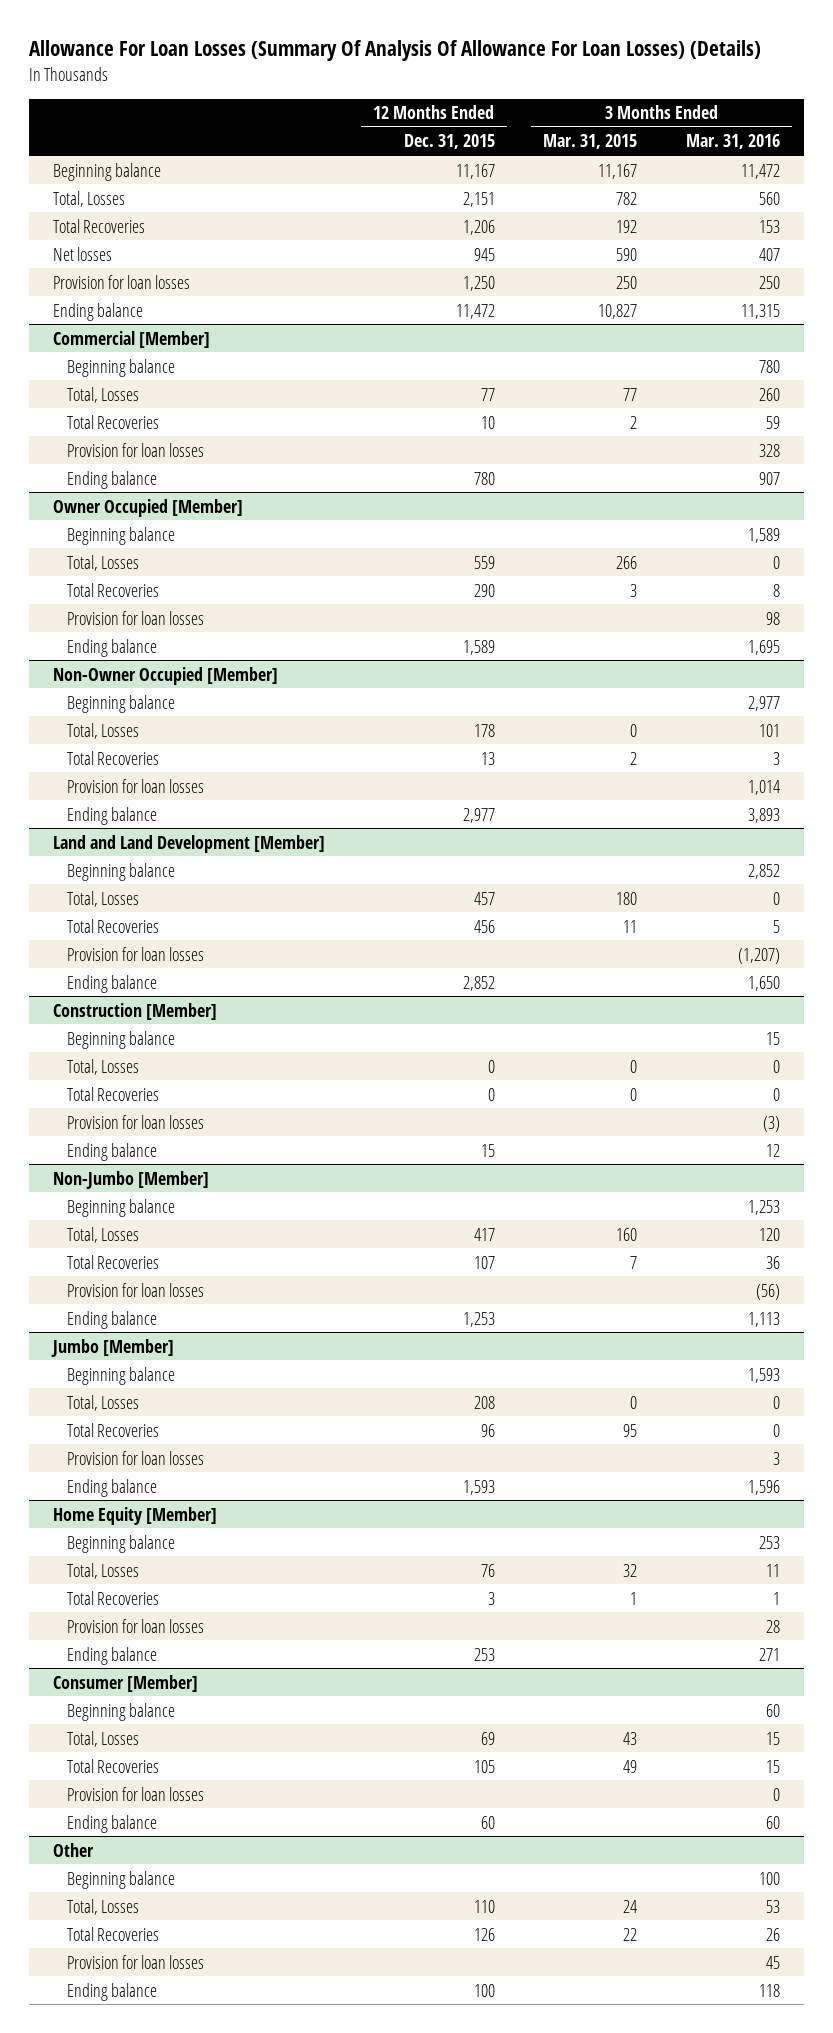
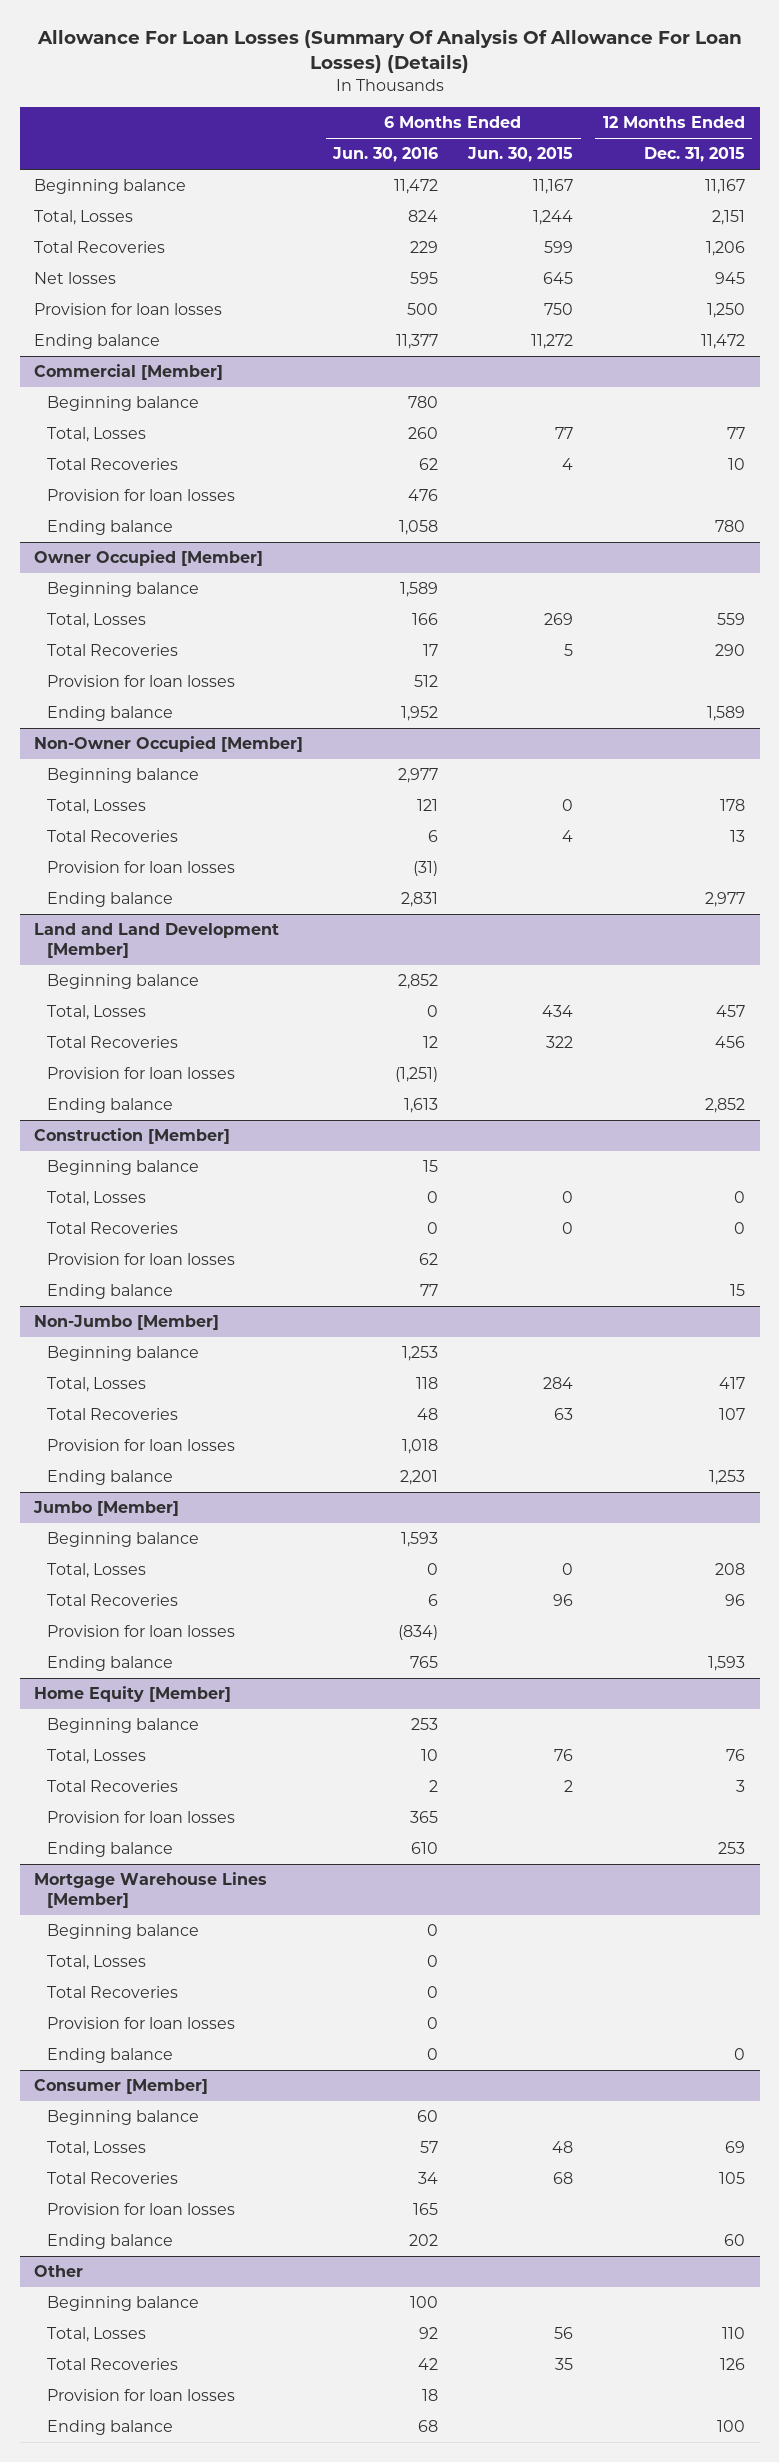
- | 12 Months Ended Dec. 31, 2015 | 3 Months Ended Mar. 31, 2015 | 3 Months Ended Mar. 31, 2016
+ | 6 Months Ended Jun. 30, 2016 | 6 Months Ended Jun. 30, 2015 | 12 Months Ended Dec. 31, 2015
+ Mortgage Warehouse Lines [Member]
+ Beginning balance | 0 | |
+ Total, Losses | 0 | |
+ Total Recoveries | 0 | |
+ Provision for loan losses | 0 | |
+ Ending balance | 0 | | 0

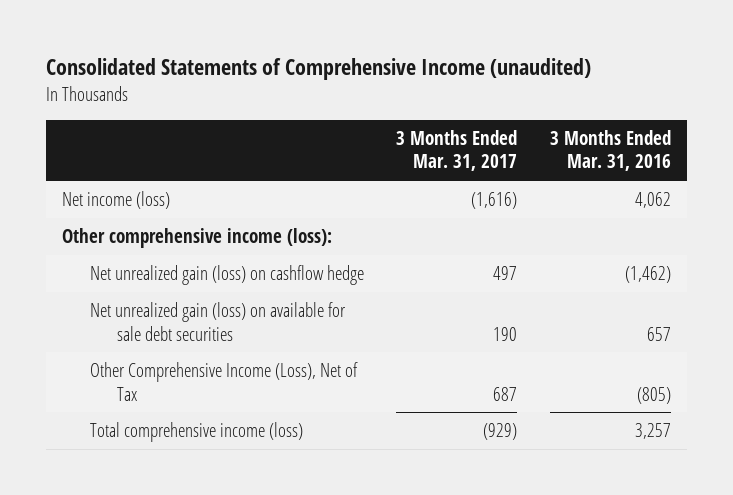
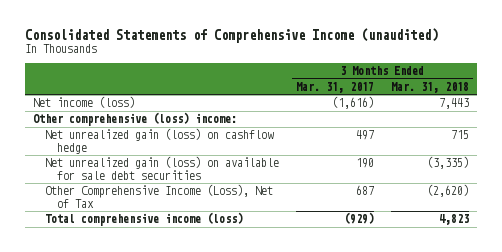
- | 3 Months Ended Mar. 31, 2017 | 3 Months Ended Mar. 31, 2016
+ | 3 Months Ended Mar. 31, 2017 | 3 Months Ended Mar. 31, 2018
- Other comprehensive income (loss):
+ Other comprehensive (loss) income:

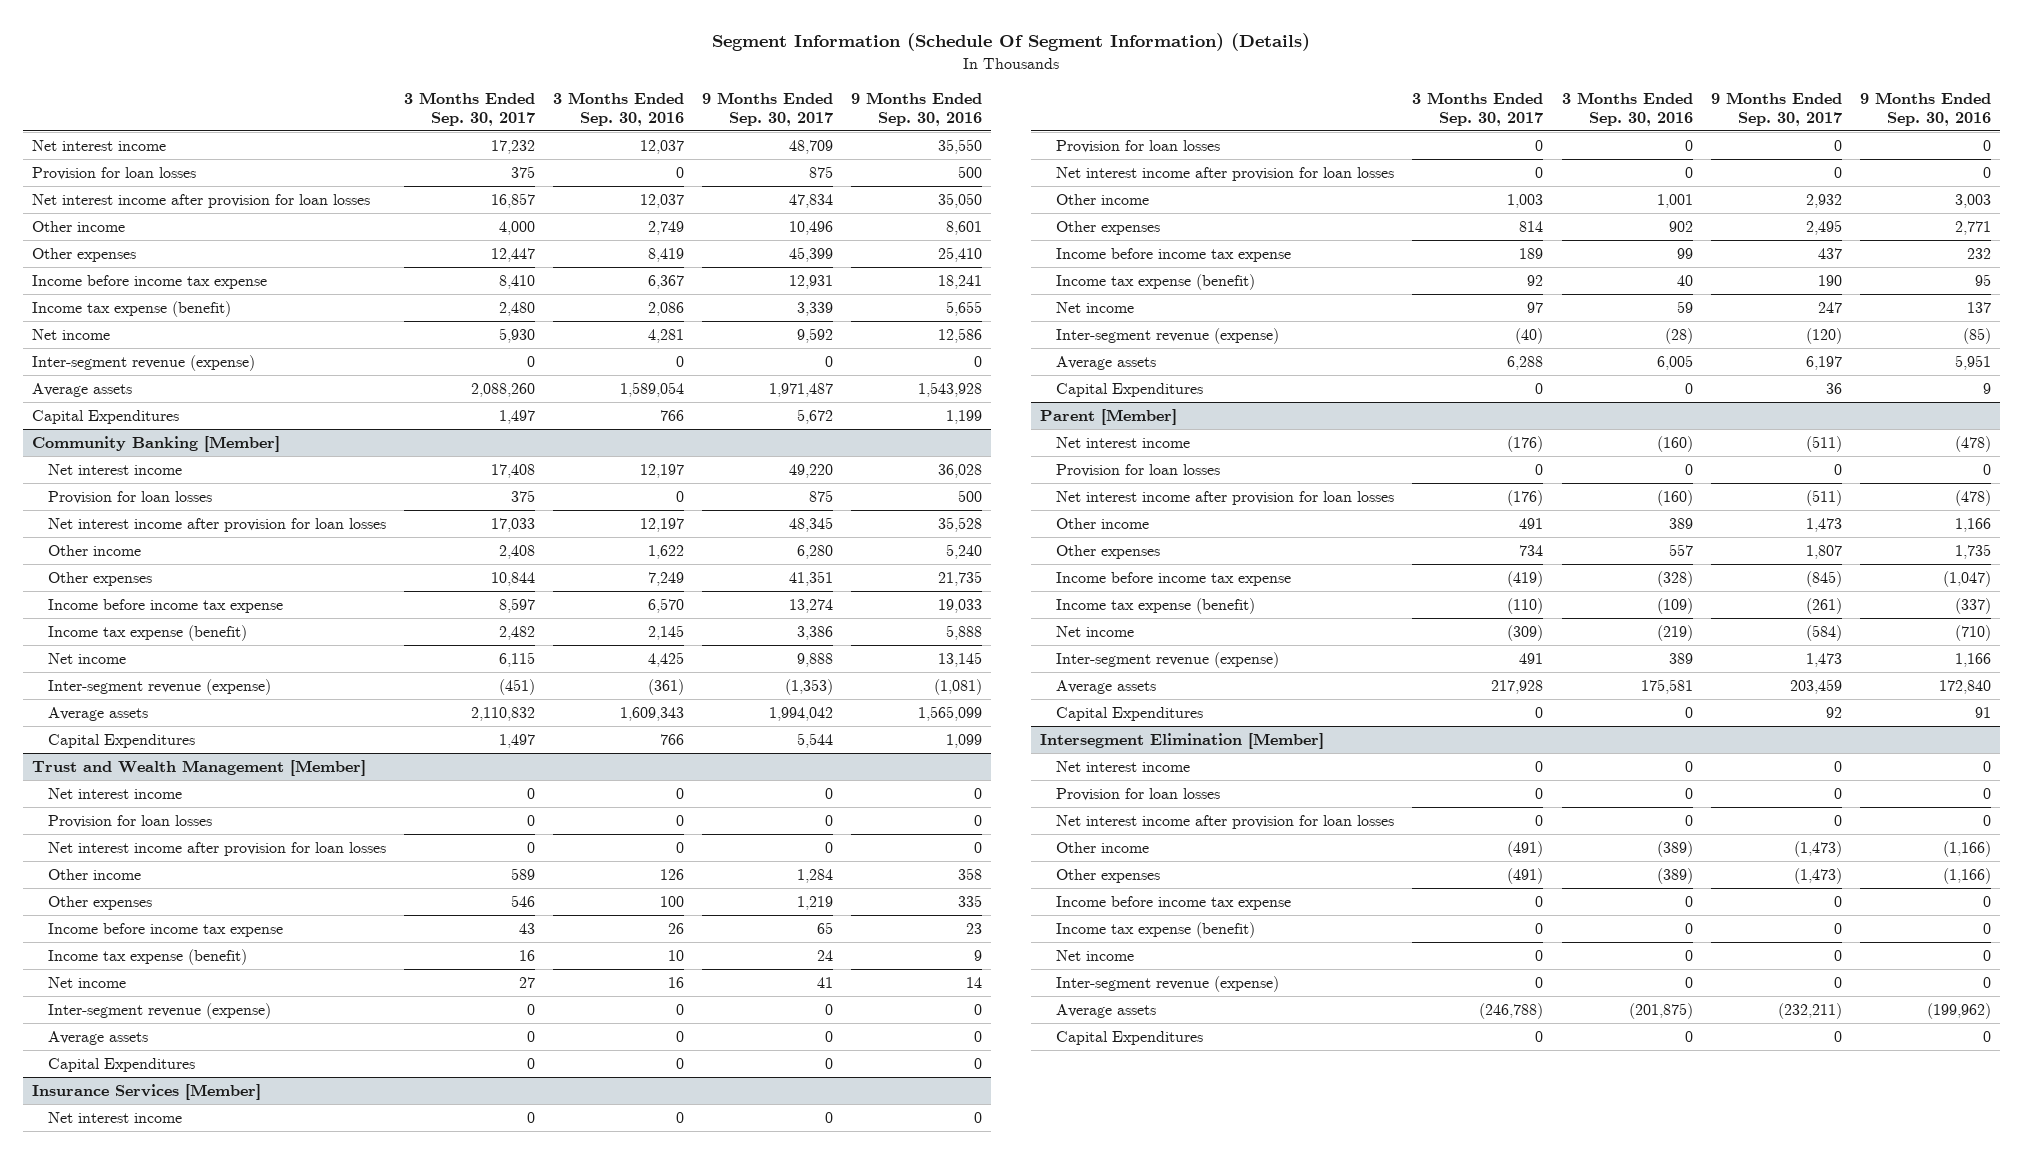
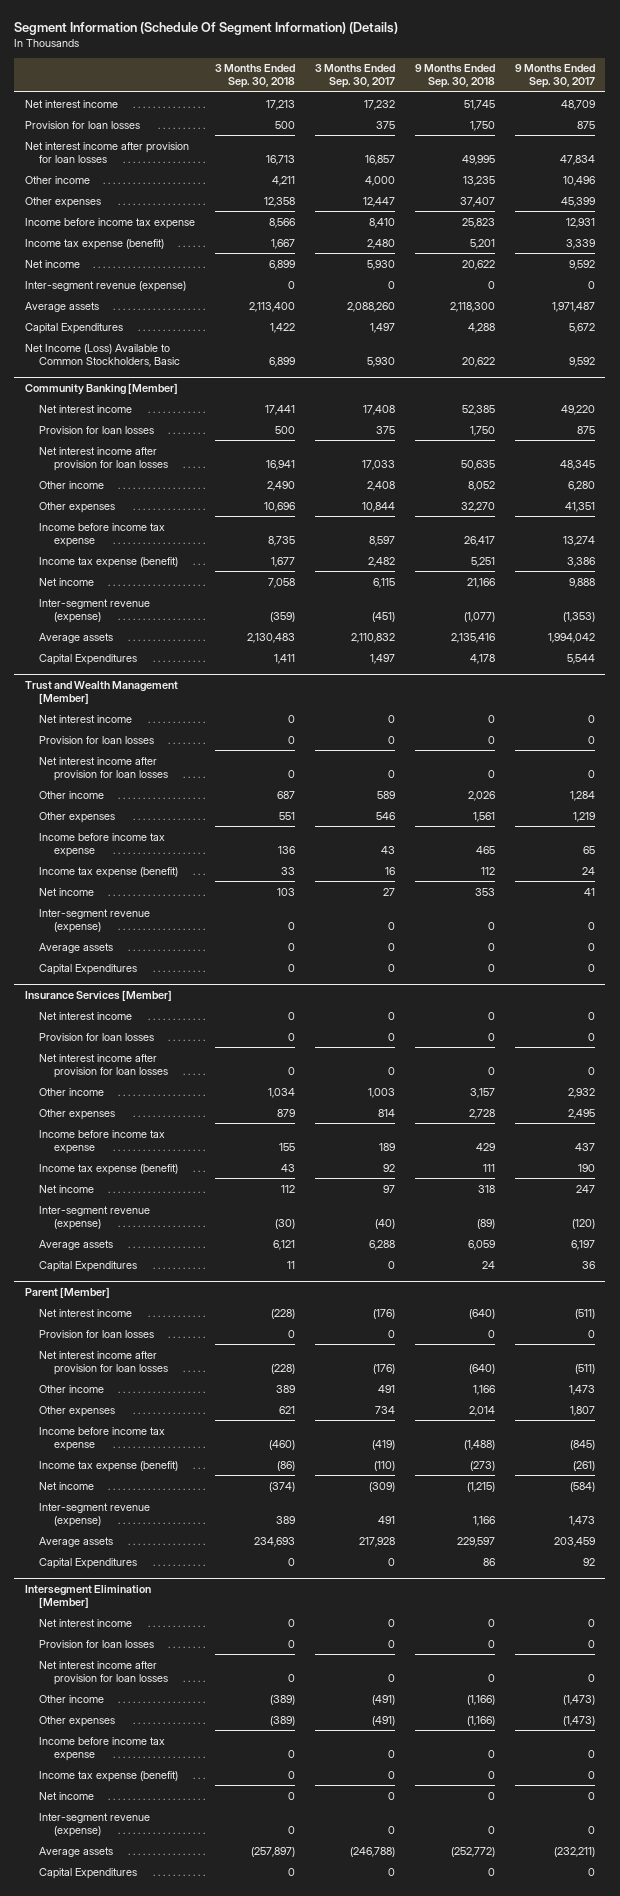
- | 3 Months Ended Sep. 30, 2017 | 3 Months Ended Sep. 30, 2016 | 9 Months Ended Sep. 30, 2017 | 9 Months Ended Sep. 30, 2016
+ | 3 Months Ended Sep. 30, 2018 | 3 Months Ended Sep. 30, 2017 | 9 Months Ended Sep. 30, 2018 | 9 Months Ended Sep. 30, 2017
+ Net Income (Loss) Available to Common Stockholders, Basic | 6,899 | 5,930 | 20,622 | 9,592

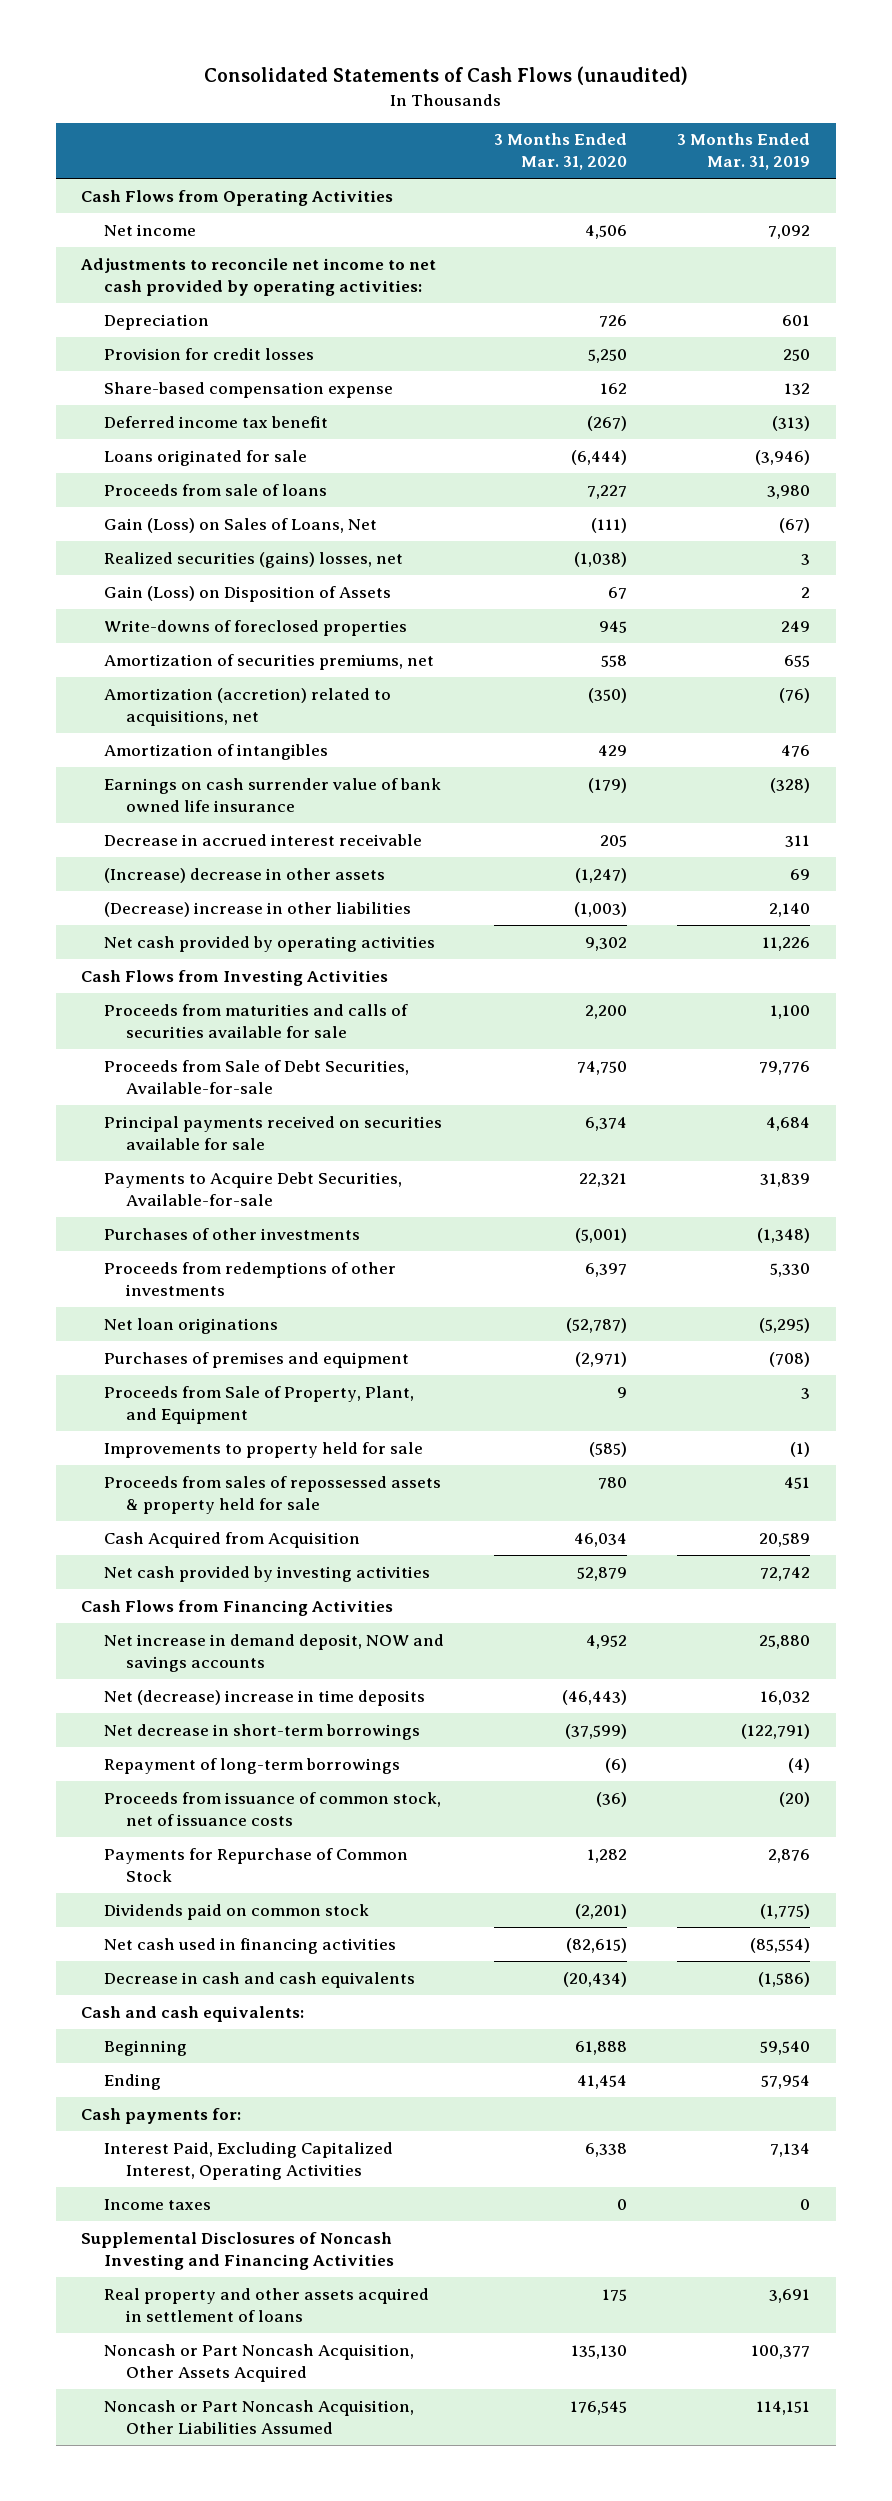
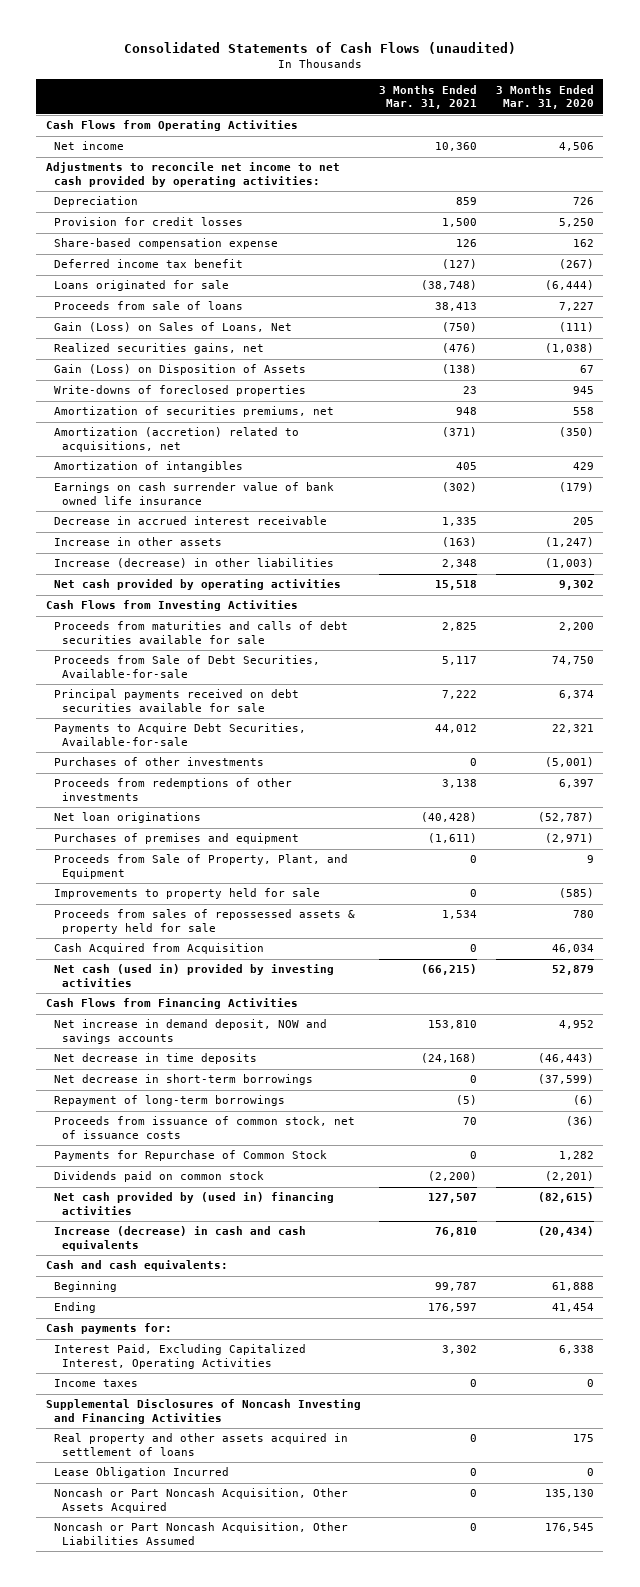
- | 3 Months Ended Mar. 31, 2020 | 3 Months Ended Mar. 31, 2019
+ | 3 Months Ended Mar. 31, 2021 | 3 Months Ended Mar. 31, 2020
- Realized securities (gains) losses, net | (1,038) | 3
+ Realized securities gains, net | (476) | (1,038)
- (Increase) decrease in other assets | (1,247) | 69
- (Decrease) increase in other liabilities | (1,003) | 2,140
+ Increase in other assets | (163) | (1,247)
+ Increase (decrease) in other liabilities | 2,348 | (1,003)
- Proceeds from maturities and calls of securities available for sale | 2,200 | 1,100
+ Proceeds from maturities and calls of debt securities available for sale | 2,825 | 2,200
- Principal payments received on securities available for sale | 6,374 | 4,684
+ Principal payments received on debt securities available for sale | 7,222 | 6,374
- Net cash provided by investing activities | 52,879 | 72,742
+ Net cash (used in) provided by investing activities | (66,215) | 52,879
- Net (decrease) increase in time deposits | (46,443) | 16,032
+ Net decrease in time deposits | (24,168) | (46,443)
- Net cash used in financing activities | (82,615) | (85,554)
- Decrease in cash and cash equivalents | (20,434) | (1,586)
+ Net cash provided by (used in) financing activities | 127,507 | (82,615)
+ Increase (decrease) in cash and cash equivalents | 76,810 | (20,434)
+ Lease Obligation Incurred | 0 | 0

